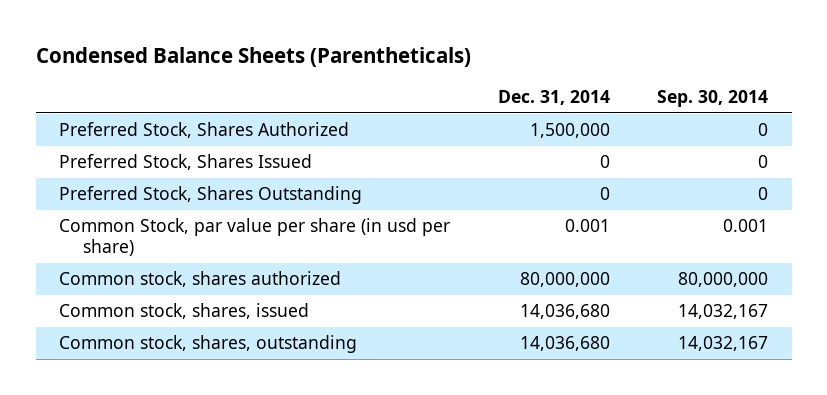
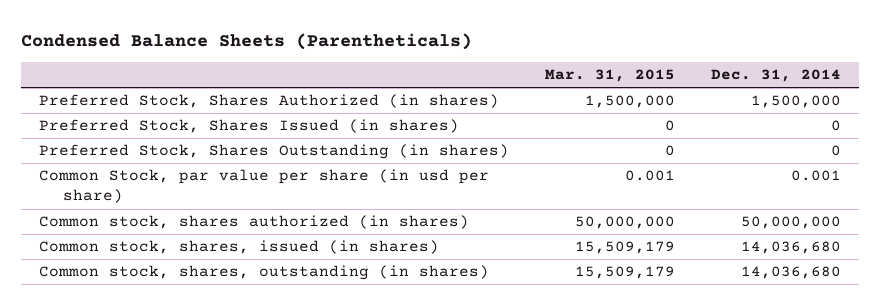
- | Dec. 31, 2014 | Sep. 30, 2014
+ | Mar. 31, 2015 | Dec. 31, 2014
- Preferred Stock, Shares Authorized | 1,500,000 | 0
- Preferred Stock, Shares Issued | 0 | 0
- Preferred Stock, Shares Outstanding | 0 | 0
+ Preferred Stock, Shares Authorized (in shares) | 1,500,000 | 1,500,000
+ Preferred Stock, Shares Issued (in shares) | 0 | 0
+ Preferred Stock, Shares Outstanding (in shares) | 0 | 0
- Common stock, shares authorized | 80,000,000 | 80,000,000
- Common stock, shares, issued | 14,036,680 | 14,032,167
- Common stock, shares, outstanding | 14,036,680 | 14,032,167
+ Common stock, shares authorized (in shares) | 50,000,000 | 50,000,000
+ Common stock, shares, issued (in shares) | 15,509,179 | 14,036,680
+ Common stock, shares, outstanding (in shares) | 15,509,179 | 14,036,680

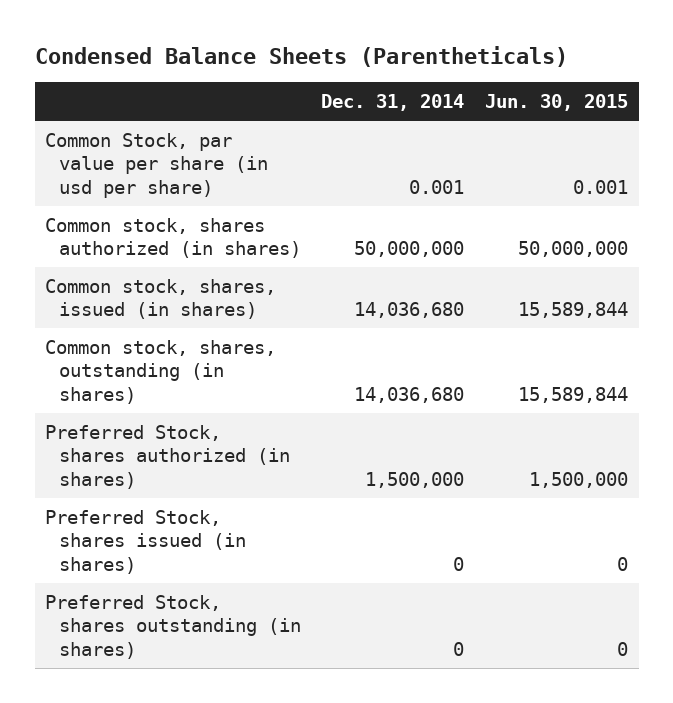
- | Mar. 31, 2015 | Dec. 31, 2014
+ | Dec. 31, 2014 | Jun. 30, 2015
- Preferred Stock, Shares Authorized (in shares) | 1,500,000 | 1,500,000
- Preferred Stock, Shares Issued (in shares) | 0 | 0
- Preferred Stock, Shares Outstanding (in shares) | 0 | 0
+ Preferred Stock, shares authorized (in shares) | 1,500,000 | 1,500,000
+ Preferred Stock, shares issued (in shares) | 0 | 0
+ Preferred Stock, shares outstanding (in shares) | 0 | 0

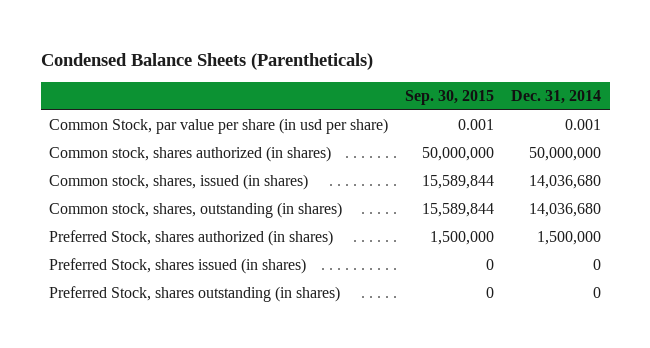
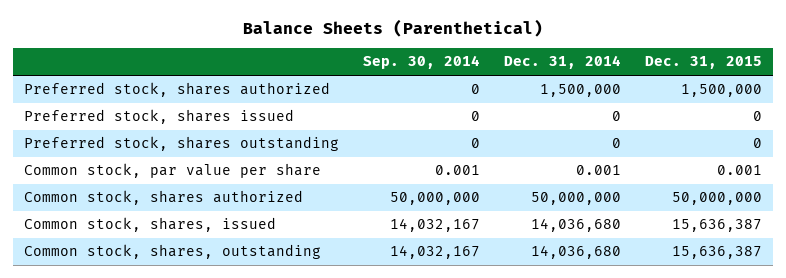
- Condensed Balance Sheets (Parentheticals)
+ Balance Sheets (Parenthetical)
- | Sep. 30, 2015 | Dec. 31, 2014
+ | Sep. 30, 2014 | Dec. 31, 2014 | Dec. 31, 2015
- Common Stock, par value per share (in usd per share) | 0.001 | 0.001
- Common stock, shares authorized (in shares) | 50,000,000 | 50,000,000
- Common stock, shares, issued (in shares) | 15,589,844 | 14,036,680
- Common stock, shares, outstanding (in shares) | 15,589,844 | 14,036,680
- Preferred Stock, shares authorized (in shares) | 1,500,000 | 1,500,000
- Preferred Stock, shares issued (in shares) | 0 | 0
- Preferred Stock, shares outstanding (in shares) | 0 | 0
+ Preferred stock, shares authorized | 0 | 1,500,000 | 1,500,000
+ Preferred stock, shares issued | 0 | 0 | 0
+ Preferred stock, shares outstanding | 0 | 0 | 0
+ Common stock, par value per share | 0.001 | 0.001 | 0.001
+ Common stock, shares authorized | 50,000,000 | 50,000,000 | 50,000,000
+ Common stock, shares, issued | 14,032,167 | 14,036,680 | 15,636,387
+ Common stock, shares, outstanding | 14,032,167 | 14,036,680 | 15,636,387

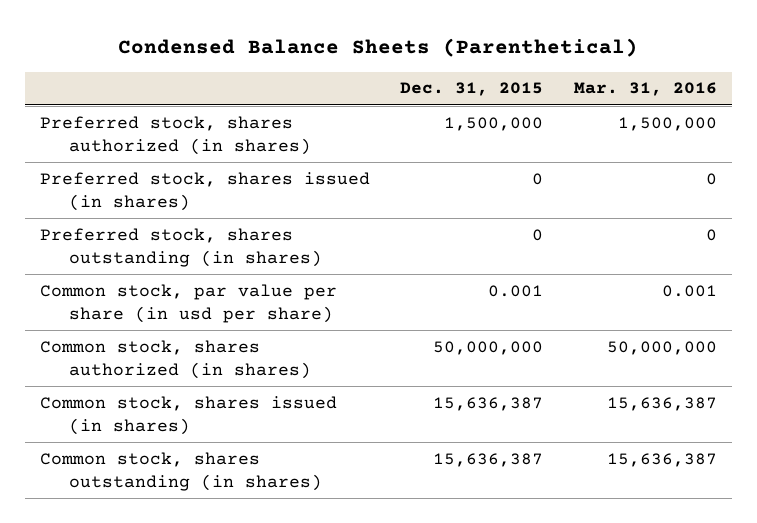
- Balance Sheets (Parenthetical)
+ Condensed Balance Sheets (Parenthetical)
- | Sep. 30, 2014 | Dec. 31, 2014 | Dec. 31, 2015
+ | Dec. 31, 2015 | Mar. 31, 2016
- Preferred stock, shares authorized | 0 | 1,500,000 | 1,500,000
- Preferred stock, shares issued | 0 | 0 | 0
- Preferred stock, shares outstanding | 0 | 0 | 0
- Common stock, par value per share | 0.001 | 0.001 | 0.001
- Common stock, shares authorized | 50,000,000 | 50,000,000 | 50,000,000
- Common stock, shares, issued | 14,032,167 | 14,036,680 | 15,636,387
- Common stock, shares, outstanding | 14,032,167 | 14,036,680 | 15,636,387
+ Preferred stock, shares authorized (in shares) | 1,500,000 | 1,500,000
+ Preferred stock, shares issued (in shares) | 0 | 0
+ Preferred stock, shares outstanding (in shares) | 0 | 0
+ Common stock, par value per share (in usd per share) | 0.001 | 0.001
+ Common stock, shares authorized (in shares) | 50,000,000 | 50,000,000
+ Common stock, shares issued (in shares) | 15,636,387 | 15,636,387
+ Common stock, shares outstanding (in shares) | 15,636,387 | 15,636,387

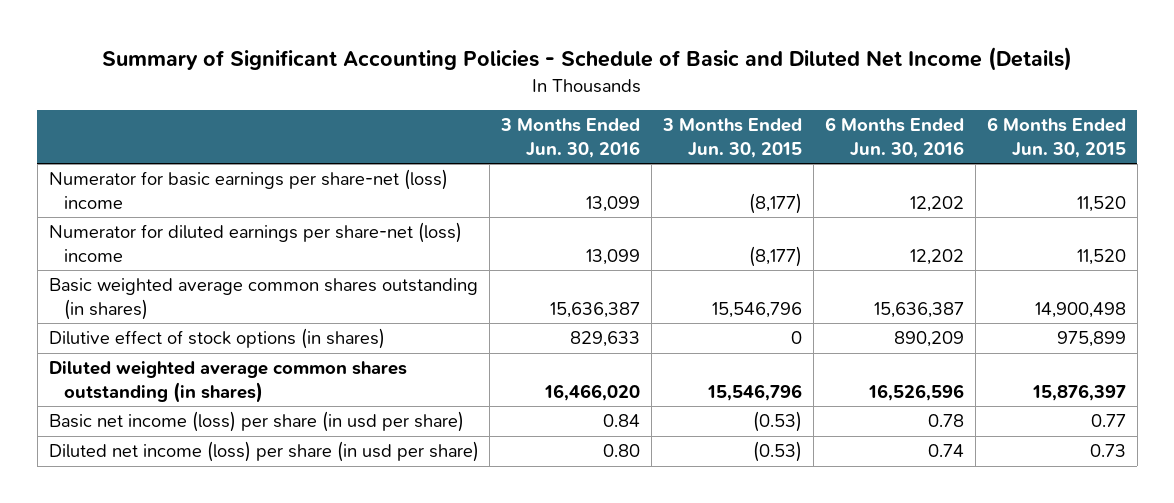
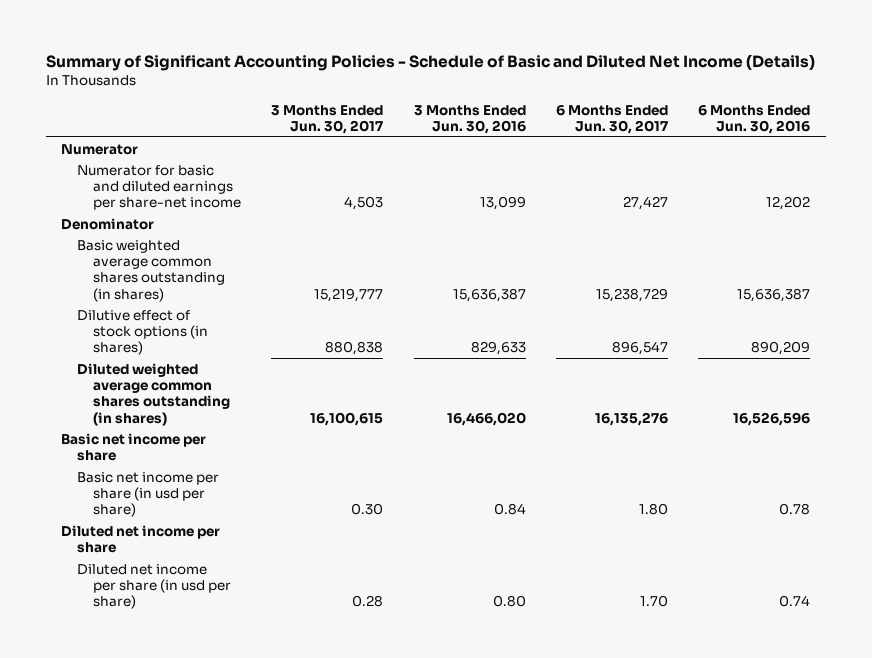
- | 3 Months Ended Jun. 30, 2016 | 3 Months Ended Jun. 30, 2015 | 6 Months Ended Jun. 30, 2016 | 6 Months Ended Jun. 30, 2015
+ | 3 Months Ended Jun. 30, 2017 | 3 Months Ended Jun. 30, 2016 | 6 Months Ended Jun. 30, 2017 | 6 Months Ended Jun. 30, 2016
- Numerator for basic earnings per share-net (loss) income | 13,099 | (8,177) | 12,202 | 11,520
- Numerator for diluted earnings per share-net (loss) income | 13,099 | (8,177) | 12,202 | 11,520
+ Numerator
+ Numerator for basic and diluted earnings per share-net income | 4,503 | 13,099 | 27,427 | 12,202
+ Denominator
- Basic net income (loss) per share (in usd per share) | 0.84 | (0.53) | 0.78 | 0.77
- Diluted net income (loss) per share (in usd per share) | 0.80 | (0.53) | 0.74 | 0.73
+ Basic net income per share
+ Basic net income per share (in usd per share) | 0.30 | 0.84 | 1.80 | 0.78
+ Diluted net income per share
+ Diluted net income per share (in usd per share) | 0.28 | 0.80 | 1.70 | 0.74

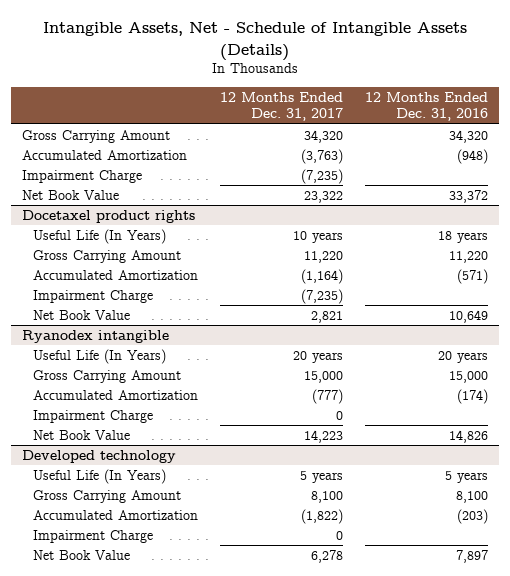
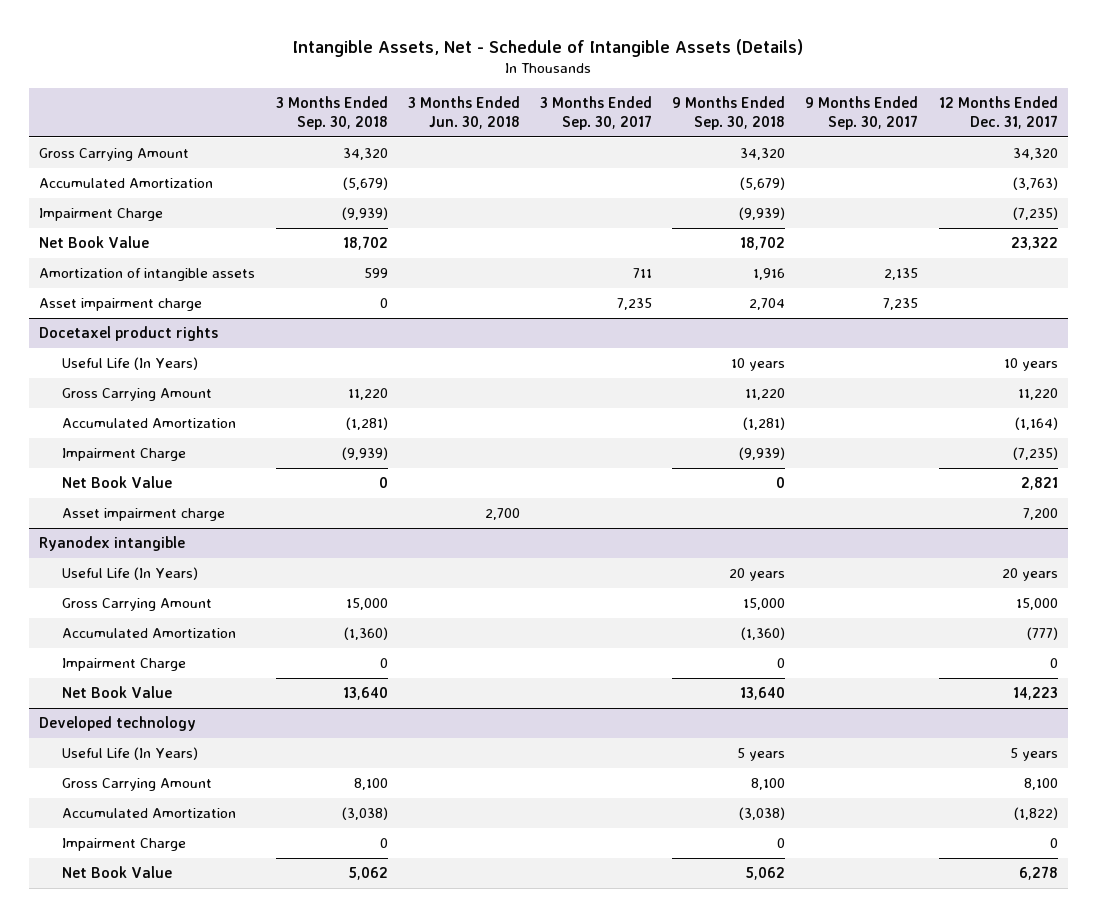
- | 12 Months Ended Dec. 31, 2017 | 12 Months Ended Dec. 31, 2016
+ | 3 Months Ended Sep. 30, 2018 | 3 Months Ended Jun. 30, 2018 | 3 Months Ended Sep. 30, 2017 | 9 Months Ended Sep. 30, 2018 | 9 Months Ended Sep. 30, 2017 | 12 Months Ended Dec. 31, 2017
+ Amortization of intangible assets | 599 | | 711 | 1,916 | 2,135 |
+ Asset impairment charge | 0 | | 7,235 | 2,704 | 7,235 |
@ Docetaxel product rights
+ Asset impairment charge | | 2,700 | | | | 7,200

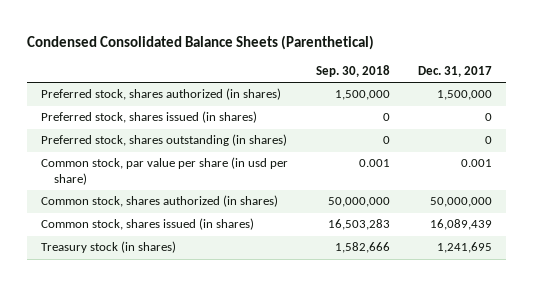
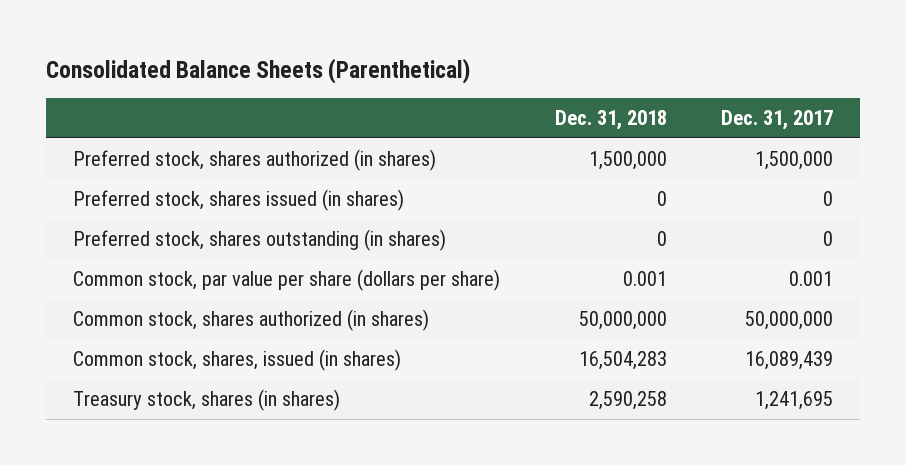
- Condensed Consolidated Balance Sheets (Parenthetical)
+ Consolidated Balance Sheets (Parenthetical)
- | Sep. 30, 2018 | Dec. 31, 2017
+ | Dec. 31, 2018 | Dec. 31, 2017
- Common stock, par value per share (in usd per share) | 0.001 | 0.001
+ Common stock, par value per share (dollars per share) | 0.001 | 0.001
- Common stock, shares issued (in shares) | 16,503,283 | 16,089,439
- Treasury stock (in shares) | 1,582,666 | 1,241,695
+ Common stock, shares, issued (in shares) | 16,504,283 | 16,089,439
+ Treasury stock, shares (in shares) | 2,590,258 | 1,241,695

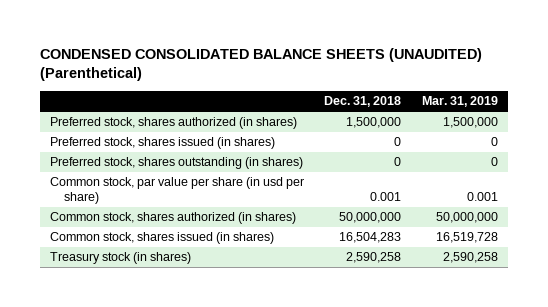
- Consolidated Balance Sheets (Parenthetical)
+ CONDENSED CONSOLIDATED BALANCE SHEETS (UNAUDITED) (Parenthetical)
- | Dec. 31, 2018 | Dec. 31, 2017
+ | Dec. 31, 2018 | Mar. 31, 2019
- Common stock, par value per share (dollars per share) | 0.001 | 0.001
+ Common stock, par value per share (in usd per share) | 0.001 | 0.001
- Common stock, shares, issued (in shares) | 16,504,283 | 16,089,439
- Treasury stock, shares (in shares) | 2,590,258 | 1,241,695
+ Common stock, shares issued (in shares) | 16,504,283 | 16,519,728
+ Treasury stock (in shares) | 2,590,258 | 2,590,258

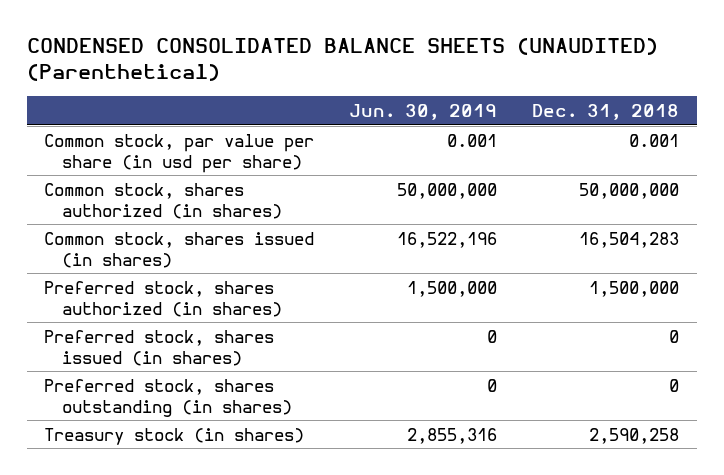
- | Dec. 31, 2018 | Mar. 31, 2019
+ | Jun. 30, 2019 | Dec. 31, 2018
moved down: Preferred stock, shares authorized (in shares) | 1,500,000 | 1,500,000
moved down: Preferred stock, shares issued (in shares) | 0 | 0
moved down: Preferred stock, shares outstanding (in shares) | 0 | 0

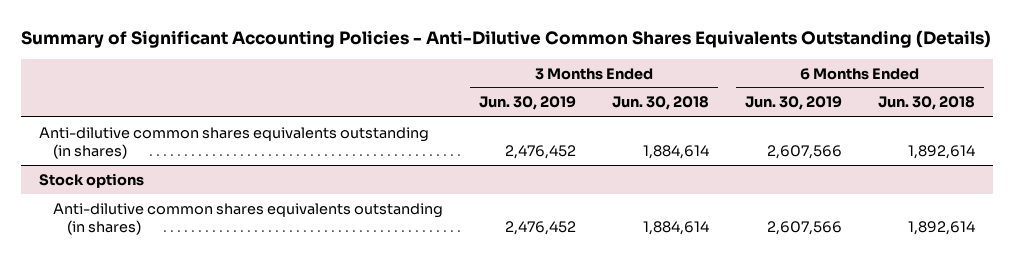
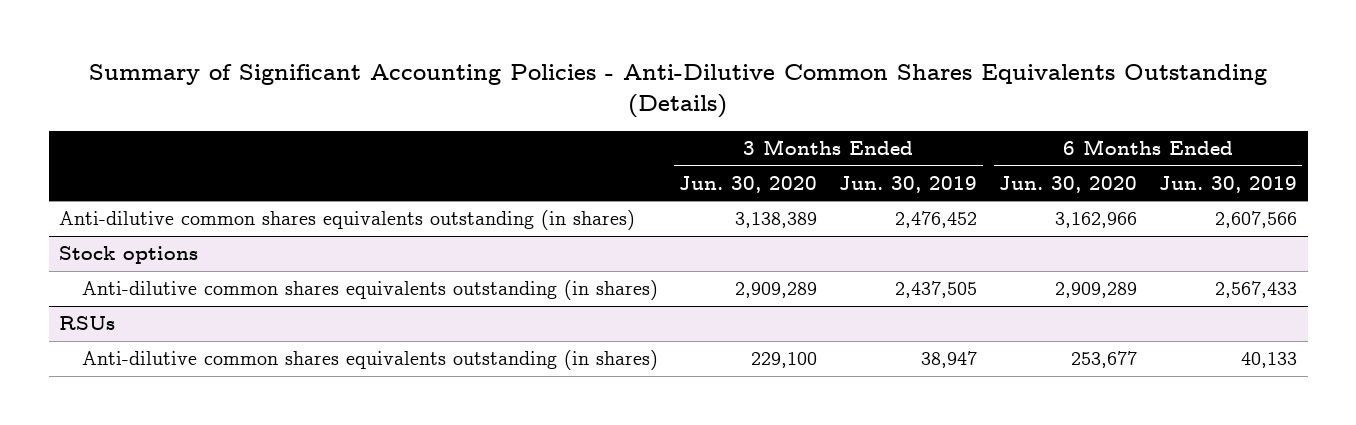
- | 3 Months Ended Jun. 30, 2019 | 3 Months Ended Jun. 30, 2018 | 6 Months Ended Jun. 30, 2019 | 6 Months Ended Jun. 30, 2018
+ | 3 Months Ended Jun. 30, 2020 | 3 Months Ended Jun. 30, 2019 | 6 Months Ended Jun. 30, 2020 | 6 Months Ended Jun. 30, 2019
@ Stock options
- Anti-dilutive common shares equivalents outstanding (in shares) | 2,476,452 | 1,884,614 | 2,607,566 | 1,892,614
+ Anti-dilutive common shares equivalents outstanding (in shares) | 2,909,289 | 2,437,505 | 2,909,289 | 2,567,433
+ RSUs
+ Anti-dilutive common shares equivalents outstanding (in shares) | 229,100 | 38,947 | 253,677 | 40,133

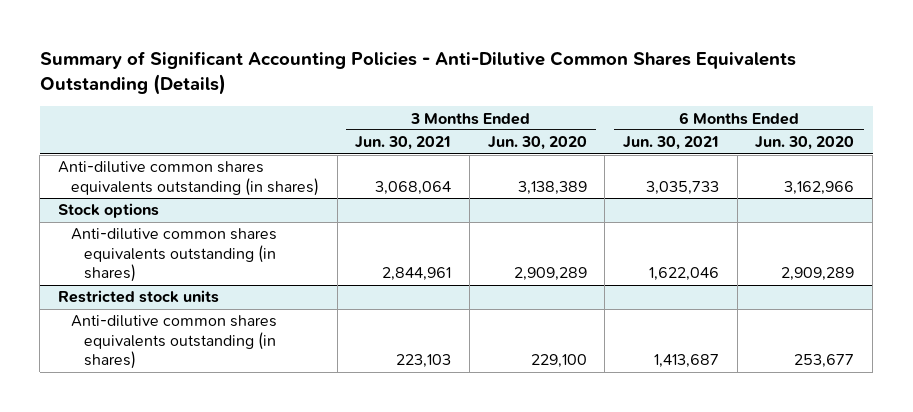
- | 3 Months Ended Jun. 30, 2020 | 3 Months Ended Jun. 30, 2019 | 6 Months Ended Jun. 30, 2020 | 6 Months Ended Jun. 30, 2019
+ | 3 Months Ended Jun. 30, 2021 | 3 Months Ended Jun. 30, 2020 | 6 Months Ended Jun. 30, 2021 | 6 Months Ended Jun. 30, 2020
- RSUs
+ Restricted stock units

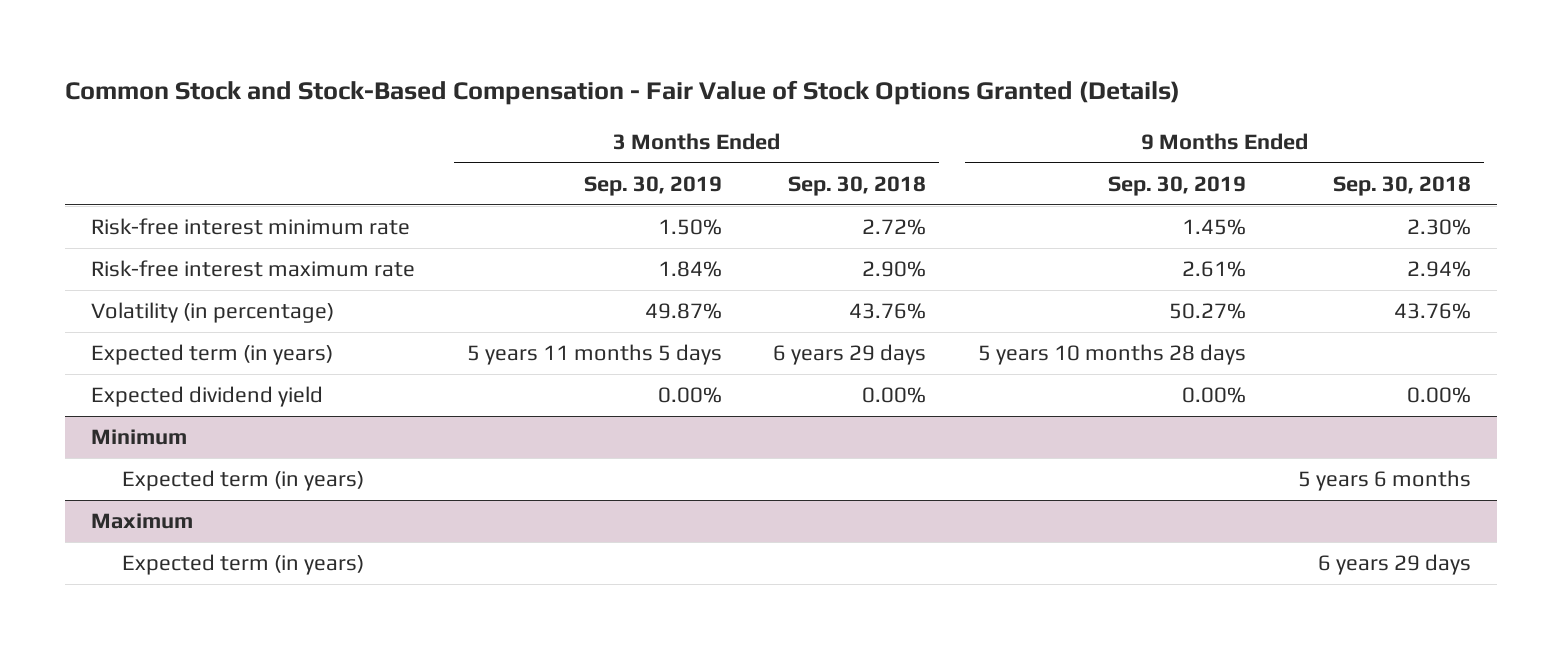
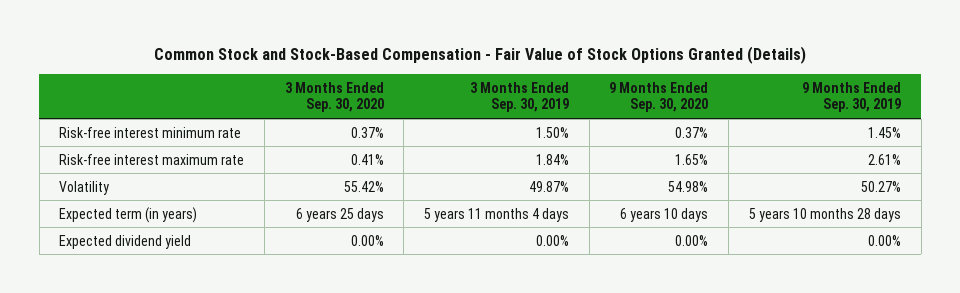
- | 3 Months Ended Sep. 30, 2019 | 3 Months Ended Sep. 30, 2018 | 9 Months Ended Sep. 30, 2019 | 9 Months Ended Sep. 30, 2018
+ | 3 Months Ended Sep. 30, 2020 | 3 Months Ended Sep. 30, 2019 | 9 Months Ended Sep. 30, 2020 | 9 Months Ended Sep. 30, 2019
- Volatility (in percentage) | 49.87% | 43.76% | 50.27% | 43.76%
- Expected term (in years) | 5 years 11 months 5 days | 6 years 29 days | 5 years 10 months 28 days |
+ Volatility | 55.42% | 49.87% | 54.98% | 50.27%
+ Expected term (in years) | 6 years 25 days | 5 years 11 months 4 days | 6 years 10 days | 5 years 10 months 28 days
- Minimum
- Expected term (in years) | | | | 5 years 6 months
- Maximum
- Expected term (in years) | | | | 6 years 29 days

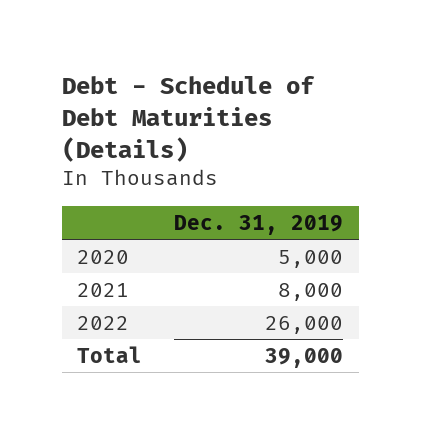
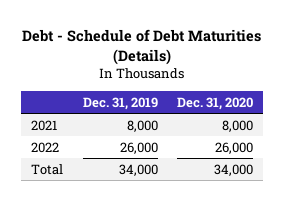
- | Dec. 31, 2019
+ | Dec. 31, 2019 | Dec. 31, 2020
- 2020 | 5,000
- Total | 39,000
+ Total | 34,000 | 34,000

